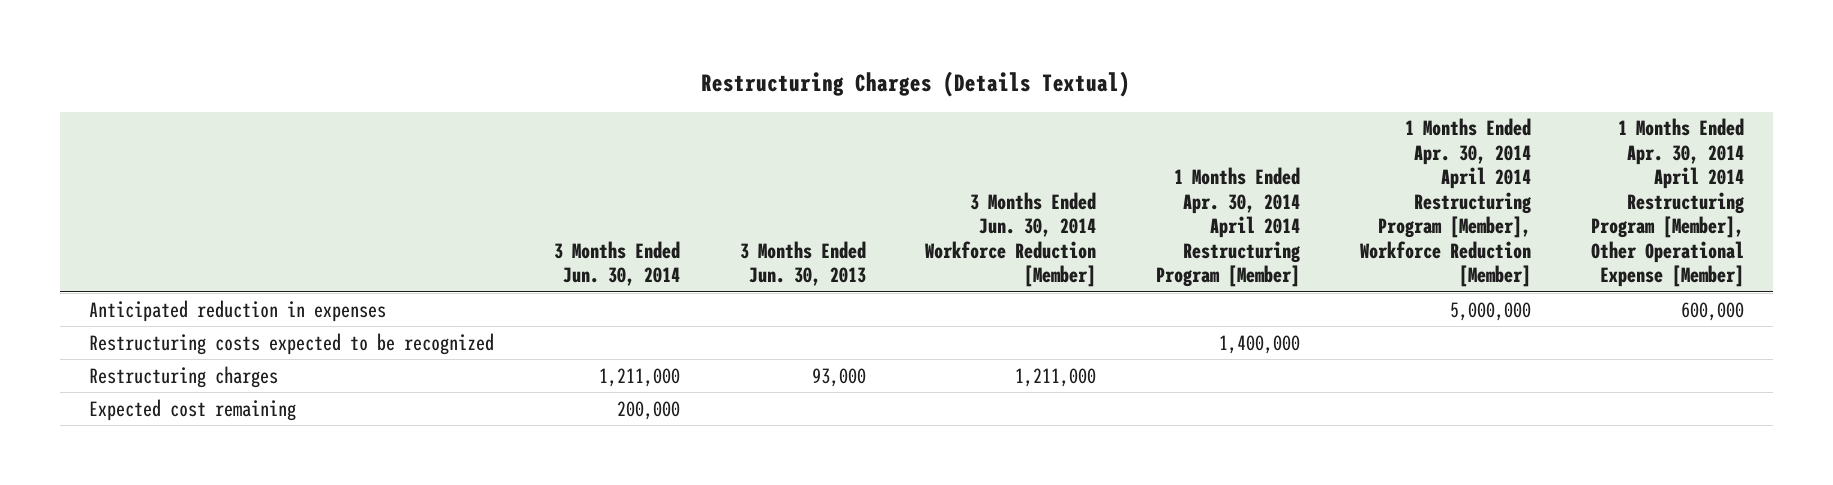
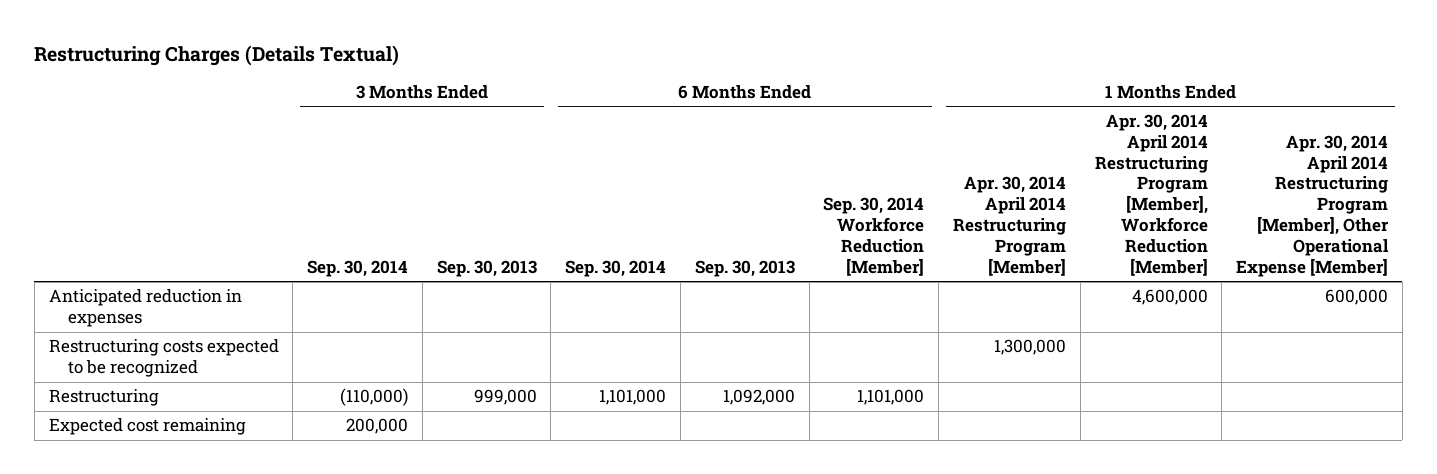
- | 3 Months Ended Jun. 30, 2014 | 3 Months Ended Jun. 30, 2013 | 3 Months Ended Jun. 30, 2014 Workforce Reduction [Member] | 1 Months Ended Apr. 30, 2014 April 2014 Restructuring Program [Member] | 1 Months Ended Apr. 30, 2014 April 2014 Restructuring Program [Member], Workforce Reduction [Member] | 1 Months Ended Apr. 30, 2014 April 2014 Restructuring Program [Member], Other Operational Expense [Member]
+ | 3 Months Ended Sep. 30, 2014 | 3 Months Ended Sep. 30, 2013 | 6 Months Ended Sep. 30, 2014 | 6 Months Ended Sep. 30, 2013 | 6 Months Ended Sep. 30, 2014 Workforce Reduction [Member] | 1 Months Ended Apr. 30, 2014 April 2014 Restructuring Program [Member] | 1 Months Ended Apr. 30, 2014 April 2014 Restructuring Program [Member], Workforce Reduction [Member] | 1 Months Ended Apr. 30, 2014 April 2014 Restructuring Program [Member], Other Operational Expense [Member]
- Anticipated reduction in expenses | | | | | 5,000,000 | 600,000
- Restructuring costs expected to be recognized | | | | 1,400,000 | |
- Restructuring charges | 1,211,000 | 93,000 | 1,211,000 | | |
+ Anticipated reduction in expenses | | | | | | | 4,600,000 | 600,000
+ Restructuring costs expected to be recognized | | | | | | 1,300,000 | |
+ Restructuring | (110,000) | 999,000 | 1,101,000 | 1,092,000 | 1,101,000 | | |

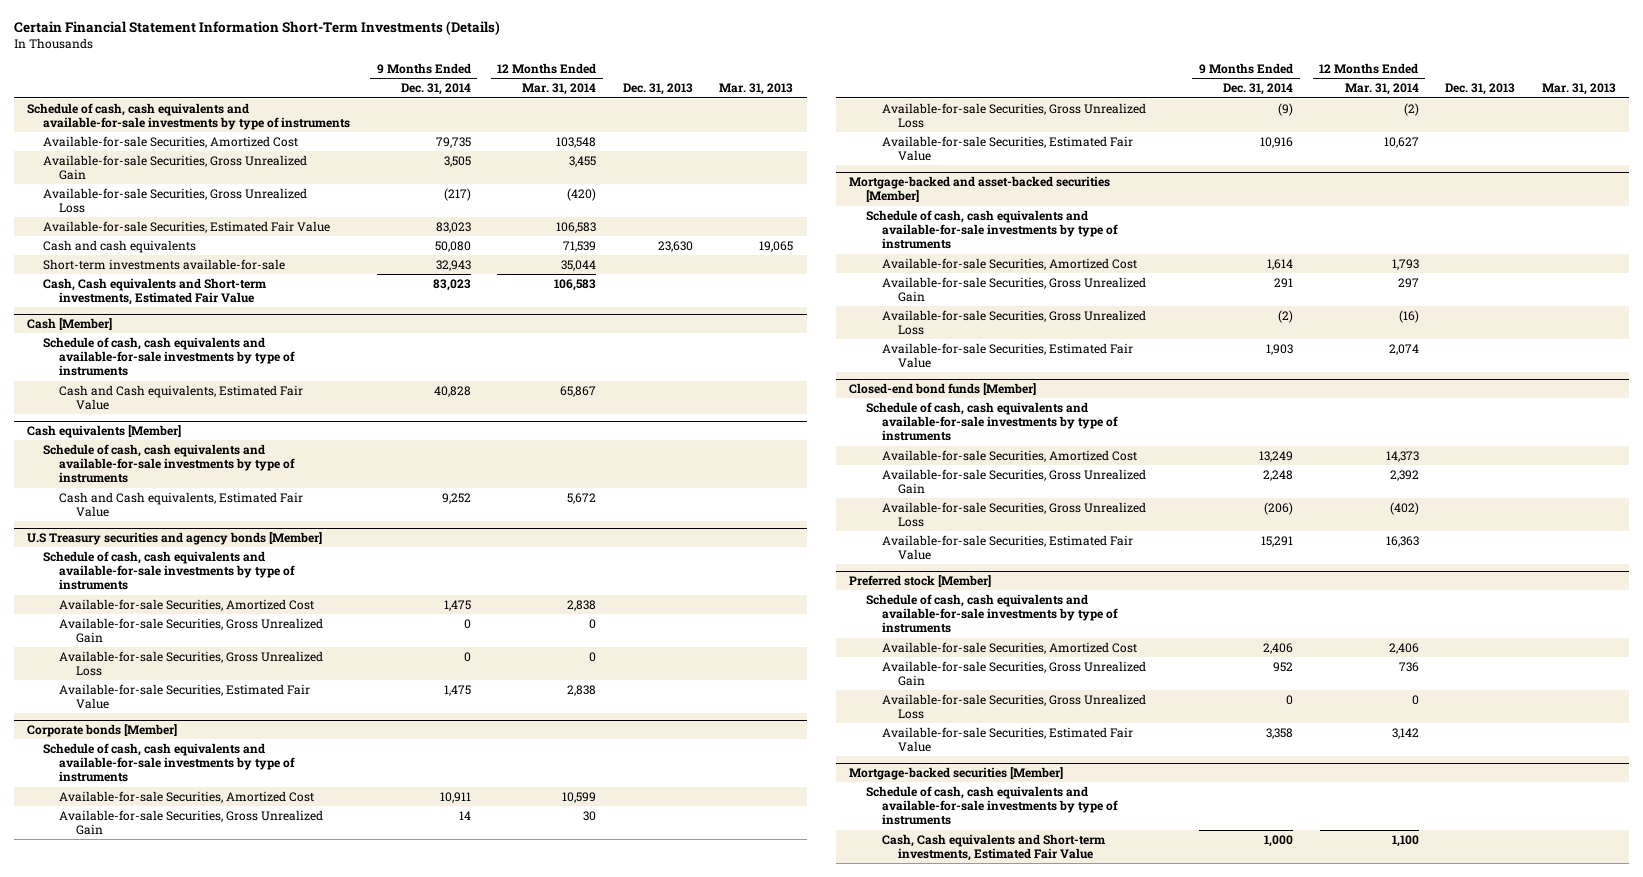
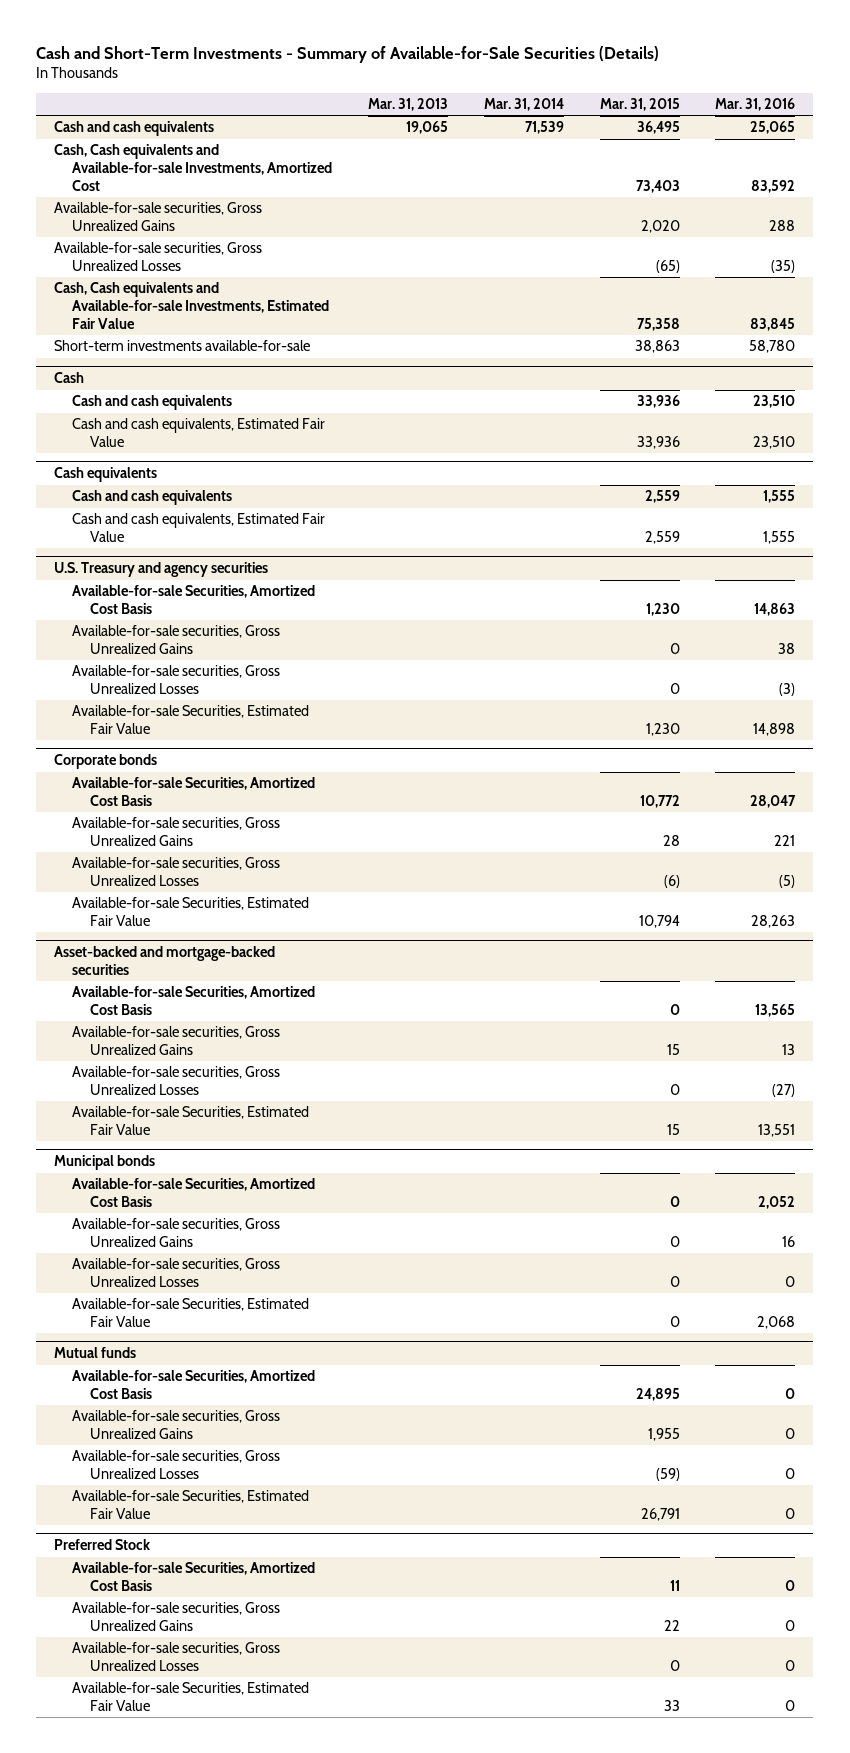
- Certain Financial Statement Information Short-Term Investments (Details)
+ Cash and Short-Term Investments - Summary of Available-for-Sale Securities (Details)
- | 9 Months Ended Dec. 31, 2014 | 12 Months Ended Mar. 31, 2014 | Dec. 31, 2013 | Mar. 31, 2013
+ | Mar. 31, 2013 | Mar. 31, 2014 | Mar. 31, 2015 | Mar. 31, 2016
- Schedule of cash, cash equivalents and available-for-sale investments by type of instruments
- Available-for-sale Securities, Amortized Cost | 79,735 | 103,548 | |
- Available-for-sale Securities, Gross Unrealized Gain | 3,505 | 3,455 | |
- Available-for-sale Securities, Gross Unrealized Loss | (217) | (420) | |
- Available-for-sale Securities, Estimated Fair Value | 83,023 | 106,583 | |
+ Cash, Cash equivalents and Available-for-sale Investments, Amortized Cost | | | 73,403 | 83,592
+ Available-for-sale securities, Gross Unrealized Gains | | | 2,020 | 288
+ Available-for-sale securities, Gross Unrealized Losses | | | (65) | (35)
+ Cash, Cash equivalents and Available-for-sale Investments, Estimated Fair Value | | | 75,358 | 83,845
- Cash, Cash equivalents and Short-term investments, Estimated Fair Value | 83,023 | 106,583 | |
- Cash [Member]
- Schedule of cash, cash equivalents and available-for-sale investments by type of instruments
- Cash and Cash equivalents, Estimated Fair Value | 40,828 | 65,867 | |
- Cash equivalents [Member]
- Schedule of cash, cash equivalents and available-for-sale investments by type of instruments
- Cash and Cash equivalents, Estimated Fair Value | 9,252 | 5,672 | |
- U.S Treasury securities and agency bonds [Member]
- Schedule of cash, cash equivalents and available-for-sale investments by type of instruments
- Available-for-sale Securities, Amortized Cost | 1,475 | 2,838 | |
- Available-for-sale Securities, Gross Unrealized Gain | 0 | 0 | |
- Available-for-sale Securities, Gross Unrealized Loss | 0 | 0 | |
+ Cash
+ Cash and cash equivalents | | | 33,936 | 23,510
+ Cash and cash equivalents, Estimated Fair Value | | | 33,936 | 23,510
+ Cash equivalents
+ Cash and cash equivalents | | | 2,559 | 1,555
+ Cash and cash equivalents, Estimated Fair Value | | | 2,559 | 1,555
+ U.S. Treasury and agency securities
+ Available-for-sale Securities, Amortized Cost Basis | | | 1,230 | 14,863
+ Available-for-sale securities, Gross Unrealized Gains | | | 0 | 38
+ Available-for-sale securities, Gross Unrealized Losses | | | 0 | (3)
- Corporate bonds [Member]
- Schedule of cash, cash equivalents and available-for-sale investments by type of instruments
- Available-for-sale Securities, Amortized Cost | 10,911 | 10,599 | |
- Available-for-sale Securities, Gross Unrealized Gain | 14 | 30 | |
- Available-for-sale Securities, Gross Unrealized Loss | (9) | (2) | |
+ Corporate bonds
+ Available-for-sale Securities, Amortized Cost Basis | | | 10,772 | 28,047
+ Available-for-sale securities, Gross Unrealized Gains | | | 28 | 221
+ Available-for-sale securities, Gross Unrealized Losses | | | (6) | (5)
- Mortgage-backed and asset-backed securities [Member]
- Schedule of cash, cash equivalents and available-for-sale investments by type of instruments
- Available-for-sale Securities, Amortized Cost | 1,614 | 1,793 | |
- Available-for-sale Securities, Gross Unrealized Gain | 291 | 297 | |
- Available-for-sale Securities, Gross Unrealized Loss | (2) | (16) | |
+ Asset-backed and mortgage-backed securities
+ Available-for-sale Securities, Amortized Cost Basis | | | 0 | 13,565
+ Available-for-sale securities, Gross Unrealized Gains | | | 15 | 13
+ Available-for-sale securities, Gross Unrealized Losses | | | 0 | (27)
- Closed-end bond funds [Member]
- Schedule of cash, cash equivalents and available-for-sale investments by type of instruments
- Available-for-sale Securities, Amortized Cost | 13,249 | 14,373 | |
- Available-for-sale Securities, Gross Unrealized Gain | 2,248 | 2,392 | |
- Available-for-sale Securities, Gross Unrealized Loss | (206) | (402) | |
- Available-for-sale Securities, Estimated Fair Value | 15,291 | 16,363 | |
- Preferred stock [Member]
- Schedule of cash, cash equivalents and available-for-sale investments by type of instruments
- Available-for-sale Securities, Amortized Cost | 2,406 | 2,406 | |
- Available-for-sale Securities, Gross Unrealized Gain | 952 | 736 | |
- Available-for-sale Securities, Gross Unrealized Loss | 0 | 0 | |
+ Municipal bonds
+ Available-for-sale Securities, Amortized Cost Basis | | | 0 | 2,052
+ Available-for-sale securities, Gross Unrealized Gains | | | 0 | 16
+ Available-for-sale securities, Gross Unrealized Losses | | | 0 | 0
+ Available-for-sale Securities, Estimated Fair Value | | | 0 | 2,068
+ Mutual funds
+ Available-for-sale Securities, Amortized Cost Basis | | | 24,895 | 0
+ Available-for-sale securities, Gross Unrealized Gains | | | 1,955 | 0
+ Available-for-sale securities, Gross Unrealized Losses | | | (59) | 0
+ Available-for-sale Securities, Estimated Fair Value | | | 26,791 | 0
+ Preferred Stock
+ Available-for-sale Securities, Amortized Cost Basis | | | 11 | 0
+ Available-for-sale securities, Gross Unrealized Gains | | | 22 | 0
+ Available-for-sale securities, Gross Unrealized Losses | | | 0 | 0
- Mortgage-backed securities [Member]
- Schedule of cash, cash equivalents and available-for-sale investments by type of instruments
- Cash, Cash equivalents and Short-term investments, Estimated Fair Value | 1,000 | 1,100 | |

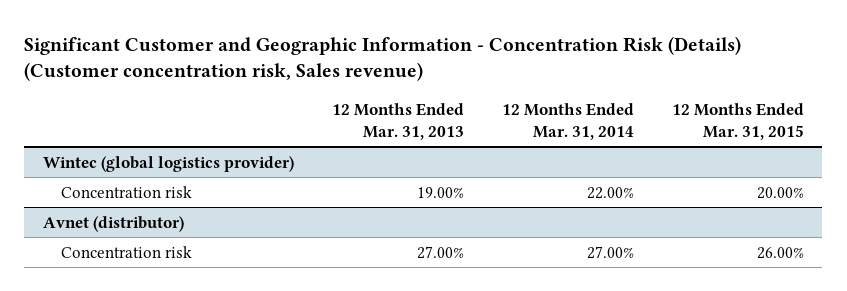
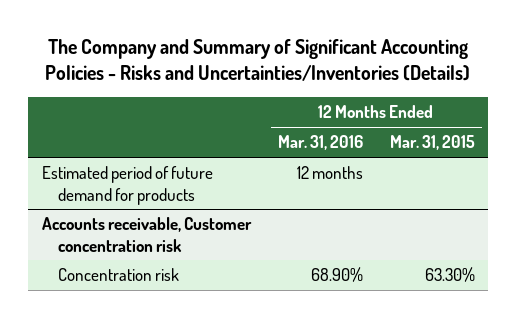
- Significant Customer and Geographic Information - Concentration Risk (Details) (Customer concentration risk, Sales revenue)
+ The Company and Summary of Significant Accounting Policies - Risks and Uncertainties/Inventories (Details)
- | 12 Months Ended Mar. 31, 2013 | 12 Months Ended Mar. 31, 2014 | 12 Months Ended Mar. 31, 2015
+ | 12 Months Ended Mar. 31, 2016 | 12 Months Ended Mar. 31, 2015
- Wintec (global logistics provider)
- Concentration risk | 19.00% | 22.00% | 20.00%
- Avnet (distributor)
- Concentration risk | 27.00% | 27.00% | 26.00%
+ Estimated period of future demand for products | 12 months |
+ Accounts receivable, Customer concentration risk
+ Concentration risk | 68.90% | 63.30%

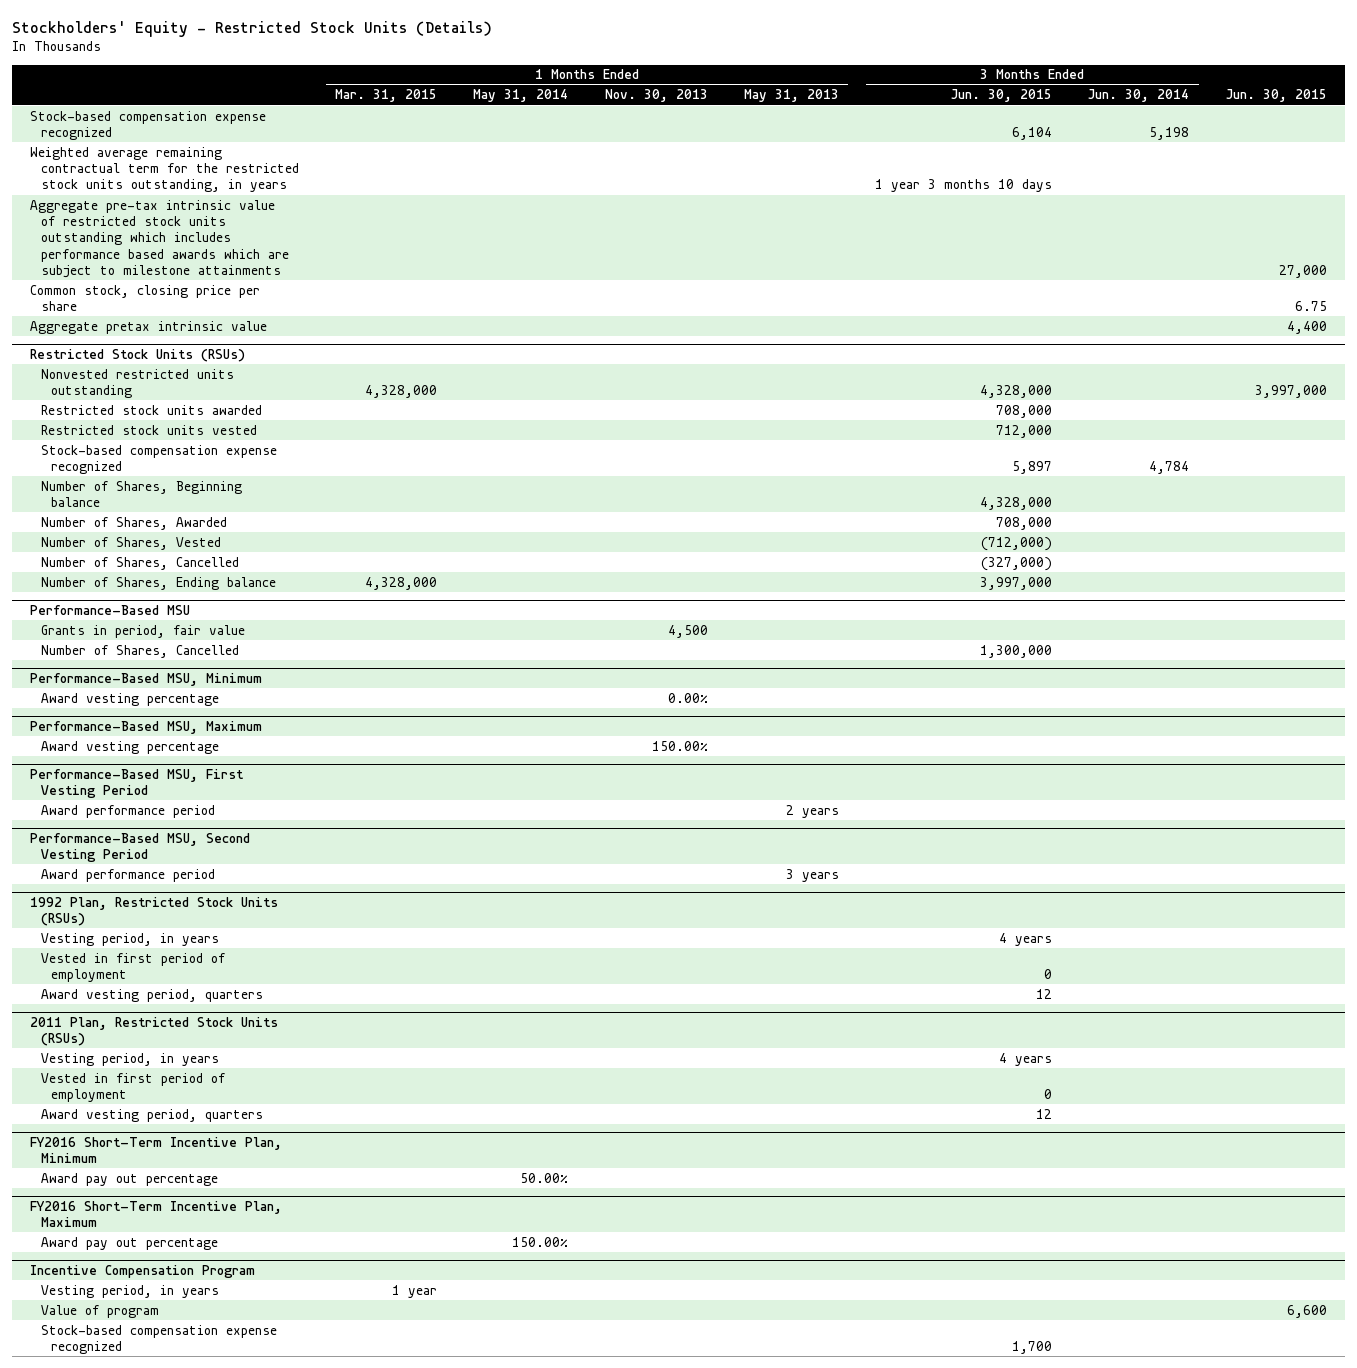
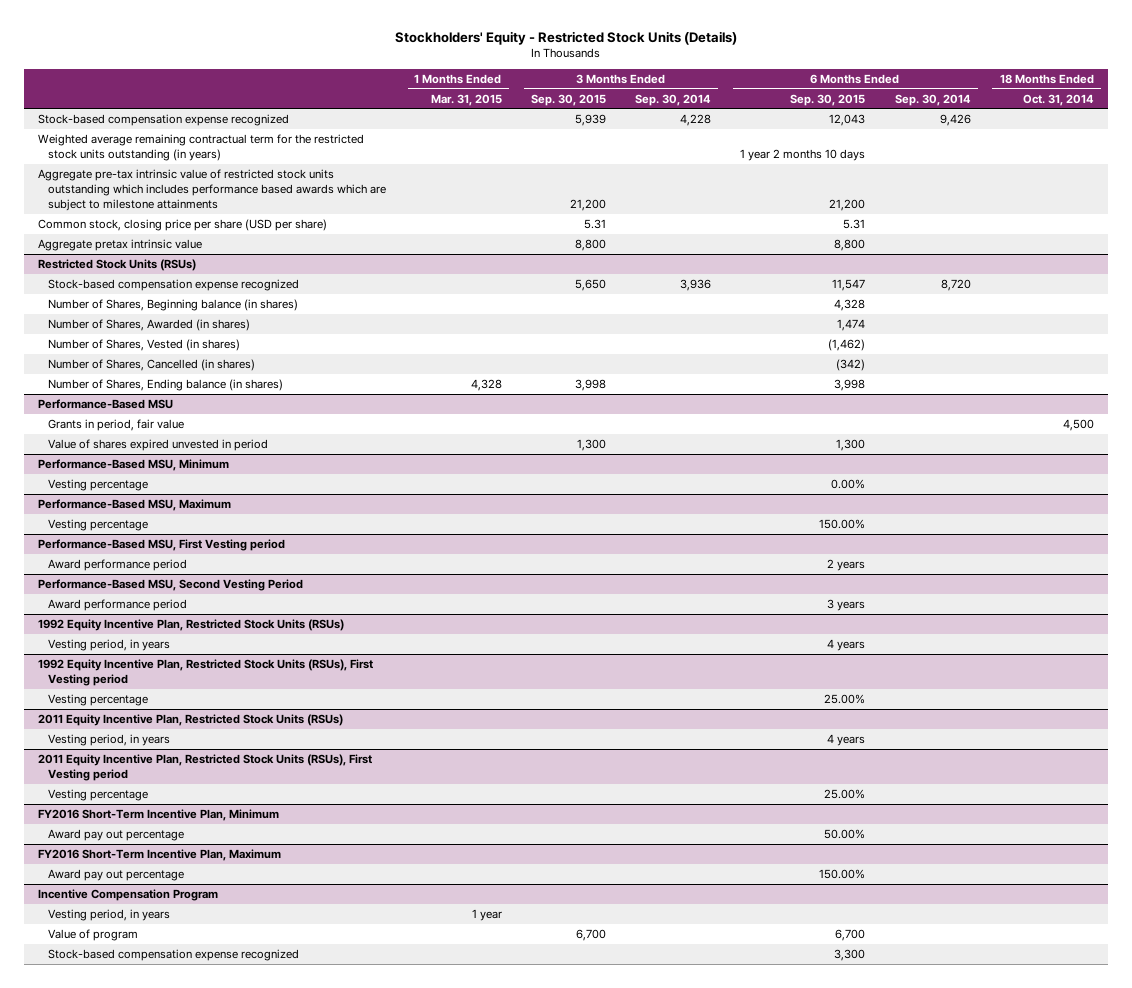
- | 1 Months Ended Mar. 31, 2015 | 1 Months Ended May 31, 2014 | 1 Months Ended Nov. 30, 2013 | 1 Months Ended May 31, 2013 | 3 Months Ended Jun. 30, 2015 | 3 Months Ended Jun. 30, 2014 | Jun. 30, 2015
+ | 1 Months Ended Mar. 31, 2015 | 3 Months Ended Sep. 30, 2015 | 3 Months Ended Sep. 30, 2014 | 6 Months Ended Sep. 30, 2015 | 6 Months Ended Sep. 30, 2014 | 18 Months Ended Oct. 31, 2014
- Weighted average remaining contractual term for the restricted stock units outstanding, in years | | | | | 1 year 3 months 10 days | |
+ Weighted average remaining contractual term for the restricted stock units outstanding (in years) | | | | 1 year 2 months 10 days | |
- Common stock, closing price per share | | | | | | | 6.75
+ Common stock, closing price per share (USD per share) | | 5.31 | | 5.31 | |
@ Restricted Stock Units (RSUs)
- Nonvested restricted units outstanding | 4,328,000 | | | | 4,328,000 | | 3,997,000
- Restricted stock units awarded | | | | | 708,000 | |
- Restricted stock units vested | | | | | 712,000 | |
- Number of Shares, Beginning balance | | | | | 4,328,000 | |
- Number of Shares, Awarded | | | | | 708,000 | |
- Number of Shares, Vested | | | | | (712,000) | |
- Number of Shares, Cancelled | | | | | (327,000) | |
- Number of Shares, Ending balance | 4,328,000 | | | | 3,997,000 | |
+ Number of Shares, Beginning balance (in shares) | | | | 4,328 | |
+ Number of Shares, Awarded (in shares) | | | | 1,474 | |
+ Number of Shares, Vested (in shares) | | | | (1,462) | |
+ Number of Shares, Cancelled (in shares) | | | | (342) | |
+ Number of Shares, Ending balance (in shares) | 4,328 | 3,998 | | 3,998 | |
@ Performance-Based MSU
- Number of Shares, Cancelled | | | | | 1,300,000 | |
+ Value of shares expired unvested in period | | 1,300 | | 1,300 | |
@ Performance-Based MSU, Minimum
- Award vesting percentage | | | 0.00% | | | |
+ Vesting percentage | | | | 0.00% | |
@ Performance-Based MSU, Maximum
- Award vesting percentage | | | 150.00% | | | |
- Performance-Based MSU, First Vesting Period
@ Performance-Based MSU, Maximum
+ Vesting percentage | | | | 150.00% | |
+ Performance-Based MSU, First Vesting period
- 1992 Plan, Restricted Stock Units (RSUs)
+ 1992 Equity Incentive Plan, Restricted Stock Units (RSUs)
- Vested in first period of employment | | | | | 0 | |
- Award vesting period, quarters | | | | | 12 | |
- 2011 Plan, Restricted Stock Units (RSUs)
+ 1992 Equity Incentive Plan, Restricted Stock Units (RSUs), First Vesting period
+ Vesting percentage | | | | 25.00% | |
+ 2011 Equity Incentive Plan, Restricted Stock Units (RSUs)
- Vested in first period of employment | | | | | 0 | |
- Award vesting period, quarters | | | | | 12 | |
+ 2011 Equity Incentive Plan, Restricted Stock Units (RSUs), First Vesting period
+ Vesting percentage | | | | 25.00% | |

